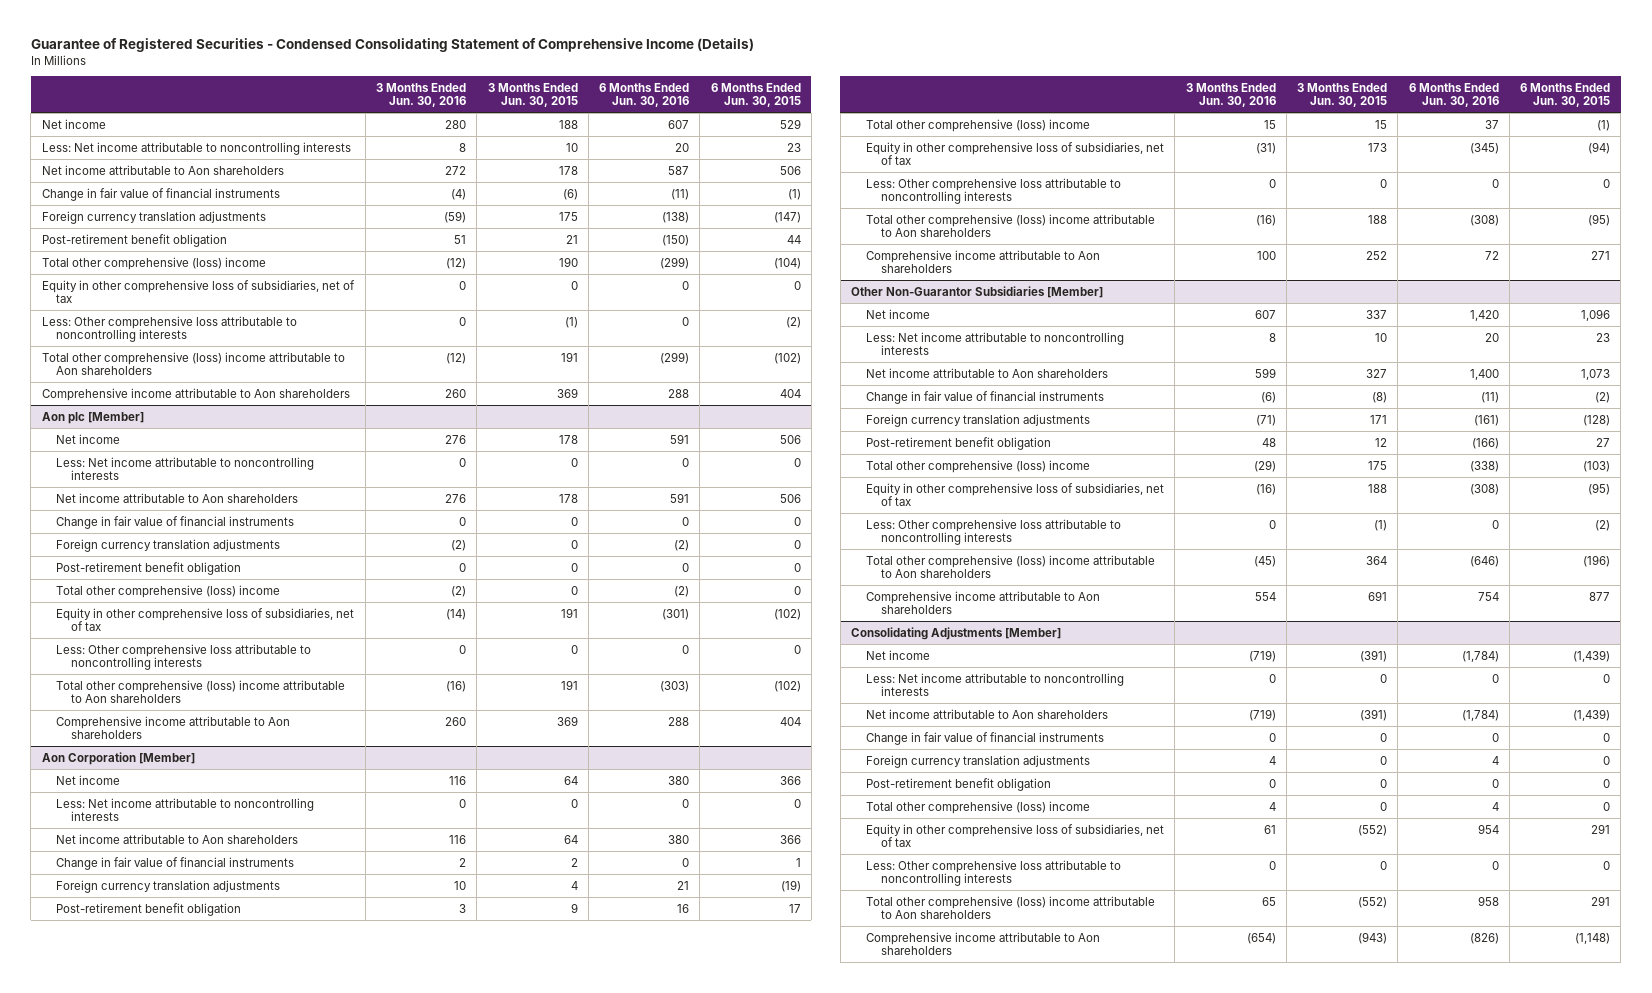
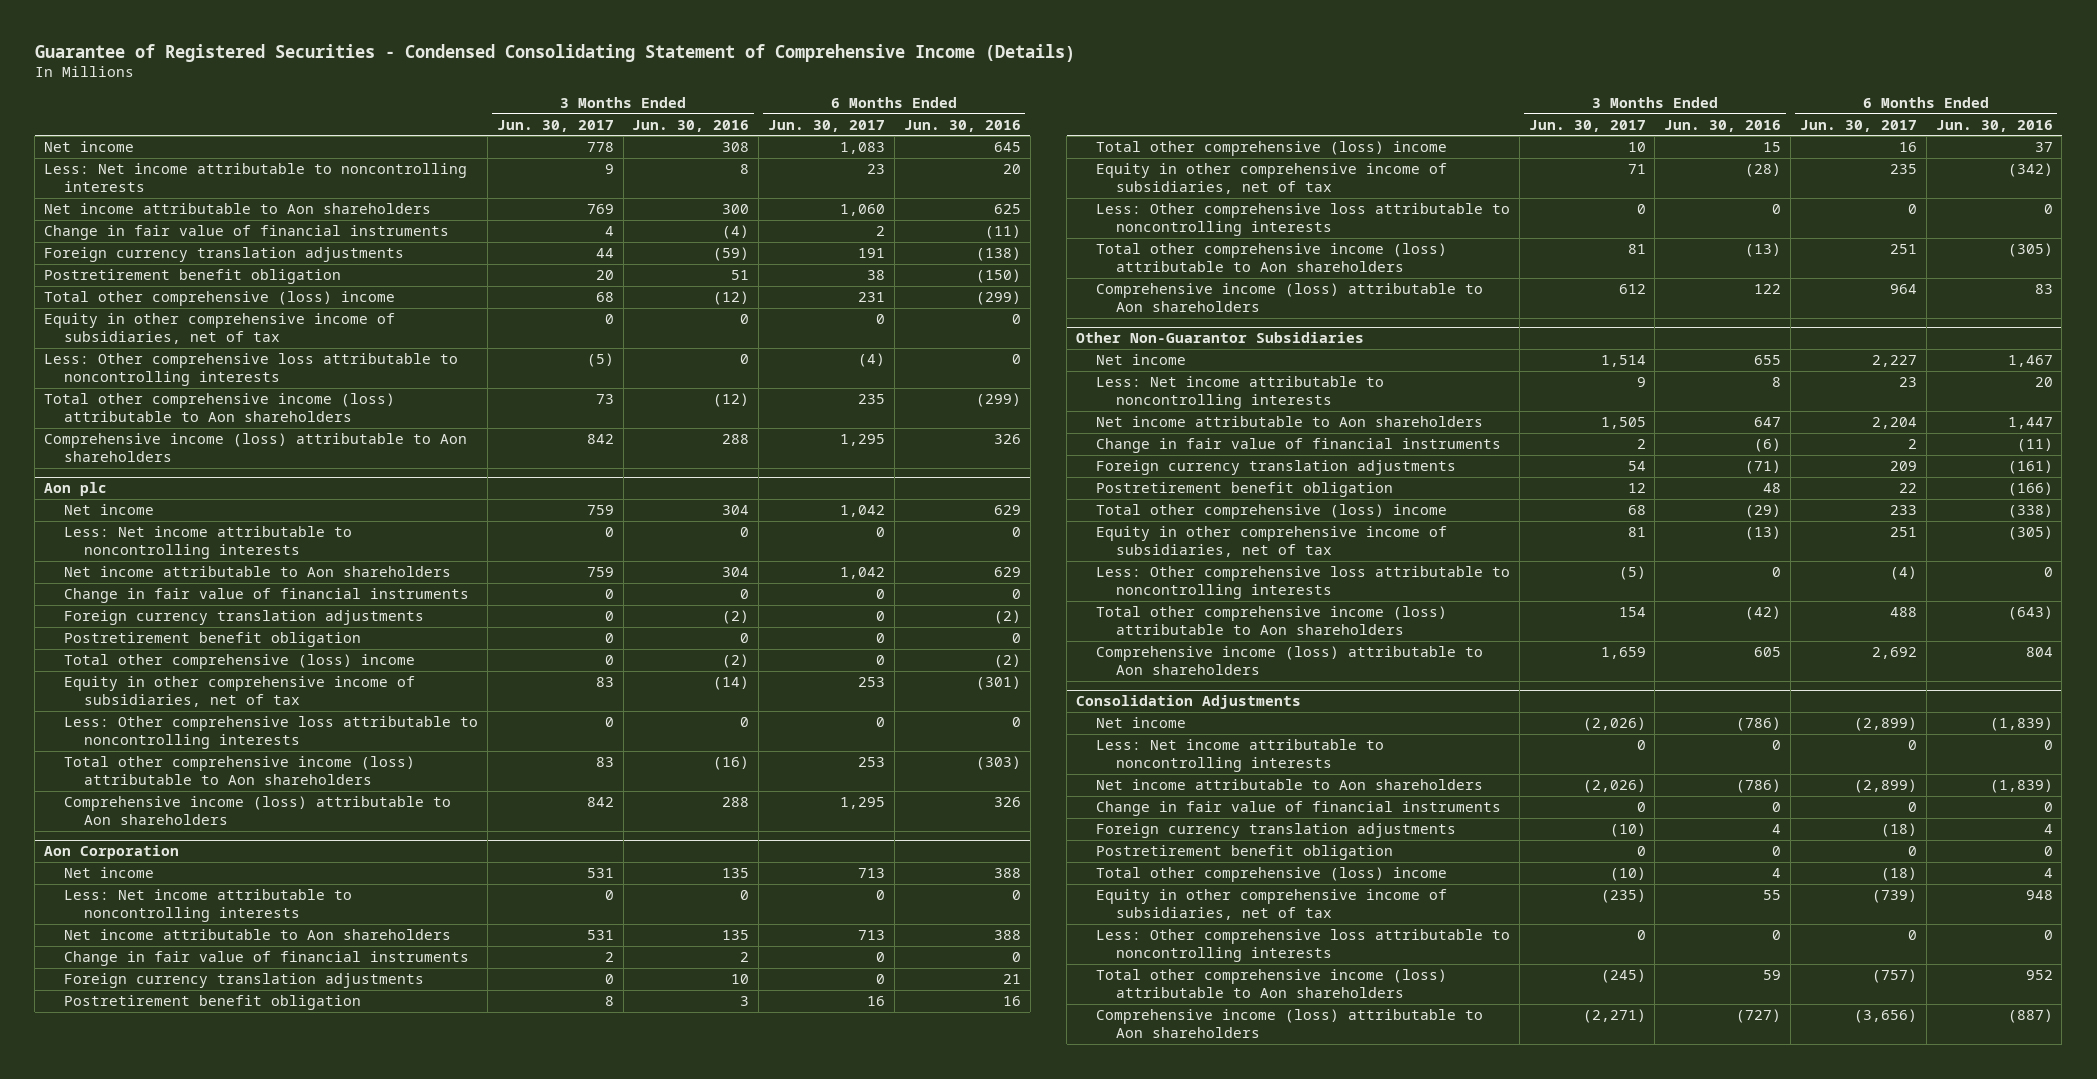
- | 3 Months Ended Jun. 30, 2016 | 3 Months Ended Jun. 30, 2015 | 6 Months Ended Jun. 30, 2016 | 6 Months Ended Jun. 30, 2015
+ | 3 Months Ended Jun. 30, 2017 | 3 Months Ended Jun. 30, 2016 | 6 Months Ended Jun. 30, 2017 | 6 Months Ended Jun. 30, 2016
- Net income | 280 | 188 | 607 | 529
+ Net income | 778 | 308 | 1,083 | 645
- Net income attributable to Aon shareholders | 272 | 178 | 587 | 506
+ Net income attributable to Aon shareholders | 769 | 300 | 1,060 | 625
- Post-retirement benefit obligation | 51 | 21 | (150) | 44
+ Postretirement benefit obligation | 20 | 51 | 38 | (150)
- Equity in other comprehensive loss of subsidiaries, net of tax | 0 | 0 | 0 | 0
+ Equity in other comprehensive income of subsidiaries, net of tax | 0 | 0 | 0 | 0
- Total other comprehensive (loss) income attributable to Aon shareholders | (12) | 191 | (299) | (102)
- Comprehensive income attributable to Aon shareholders | 260 | 369 | 288 | 404
- Aon plc [Member]
- Net income | 276 | 178 | 591 | 506
+ Total other comprehensive income (loss) attributable to Aon shareholders | 73 | (12) | 235 | (299)
+ Comprehensive income (loss) attributable to Aon shareholders | 842 | 288 | 1,295 | 326
+ Aon plc
+ Net income | 759 | 304 | 1,042 | 629
- Net income attributable to Aon shareholders | 276 | 178 | 591 | 506
+ Net income attributable to Aon shareholders | 759 | 304 | 1,042 | 629
- Post-retirement benefit obligation | 0 | 0 | 0 | 0
+ Postretirement benefit obligation | 0 | 0 | 0 | 0
- Equity in other comprehensive loss of subsidiaries, net of tax | (14) | 191 | (301) | (102)
+ Equity in other comprehensive income of subsidiaries, net of tax | 83 | (14) | 253 | (301)
- Total other comprehensive (loss) income attributable to Aon shareholders | (16) | 191 | (303) | (102)
- Comprehensive income attributable to Aon shareholders | 260 | 369 | 288 | 404
- Aon Corporation [Member]
- Net income | 116 | 64 | 380 | 366
+ Total other comprehensive income (loss) attributable to Aon shareholders | 83 | (16) | 253 | (303)
+ Comprehensive income (loss) attributable to Aon shareholders | 842 | 288 | 1,295 | 326
+ Aon Corporation
+ Net income | 531 | 135 | 713 | 388
- Net income attributable to Aon shareholders | 116 | 64 | 380 | 366
+ Net income attributable to Aon shareholders | 531 | 135 | 713 | 388
- Post-retirement benefit obligation | 3 | 9 | 16 | 17
+ Postretirement benefit obligation | 8 | 3 | 16 | 16
- Equity in other comprehensive loss of subsidiaries, net of tax | (31) | 173 | (345) | (94)
+ Equity in other comprehensive income of subsidiaries, net of tax | 71 | (28) | 235 | (342)
- Total other comprehensive (loss) income attributable to Aon shareholders | (16) | 188 | (308) | (95)
- Comprehensive income attributable to Aon shareholders | 100 | 252 | 72 | 271
- Other Non-Guarantor Subsidiaries [Member]
- Net income | 607 | 337 | 1,420 | 1,096
+ Total other comprehensive income (loss) attributable to Aon shareholders | 81 | (13) | 251 | (305)
+ Comprehensive income (loss) attributable to Aon shareholders | 612 | 122 | 964 | 83
+ Other Non-Guarantor Subsidiaries
+ Net income | 1,514 | 655 | 2,227 | 1,467
- Net income attributable to Aon shareholders | 599 | 327 | 1,400 | 1,073
+ Net income attributable to Aon shareholders | 1,505 | 647 | 2,204 | 1,447
- Post-retirement benefit obligation | 48 | 12 | (166) | 27
+ Postretirement benefit obligation | 12 | 48 | 22 | (166)
- Equity in other comprehensive loss of subsidiaries, net of tax | (16) | 188 | (308) | (95)
+ Equity in other comprehensive income of subsidiaries, net of tax | 81 | (13) | 251 | (305)
- Total other comprehensive (loss) income attributable to Aon shareholders | (45) | 364 | (646) | (196)
- Comprehensive income attributable to Aon shareholders | 554 | 691 | 754 | 877
- Consolidating Adjustments [Member]
- Net income | (719) | (391) | (1,784) | (1,439)
+ Total other comprehensive income (loss) attributable to Aon shareholders | 154 | (42) | 488 | (643)
+ Comprehensive income (loss) attributable to Aon shareholders | 1,659 | 605 | 2,692 | 804
+ Consolidation Adjustments
+ Net income | (2,026) | (786) | (2,899) | (1,839)
- Net income attributable to Aon shareholders | (719) | (391) | (1,784) | (1,439)
+ Net income attributable to Aon shareholders | (2,026) | (786) | (2,899) | (1,839)
- Post-retirement benefit obligation | 0 | 0 | 0 | 0
+ Postretirement benefit obligation | 0 | 0 | 0 | 0
- Equity in other comprehensive loss of subsidiaries, net of tax | 61 | (552) | 954 | 291
+ Equity in other comprehensive income of subsidiaries, net of tax | (235) | 55 | (739) | 948
- Total other comprehensive (loss) income attributable to Aon shareholders | 65 | (552) | 958 | 291
- Comprehensive income attributable to Aon shareholders | (654) | (943) | (826) | (1,148)
+ Total other comprehensive income (loss) attributable to Aon shareholders | (245) | 59 | (757) | 952
+ Comprehensive income (loss) attributable to Aon shareholders | (2,271) | (727) | (3,656) | (887)

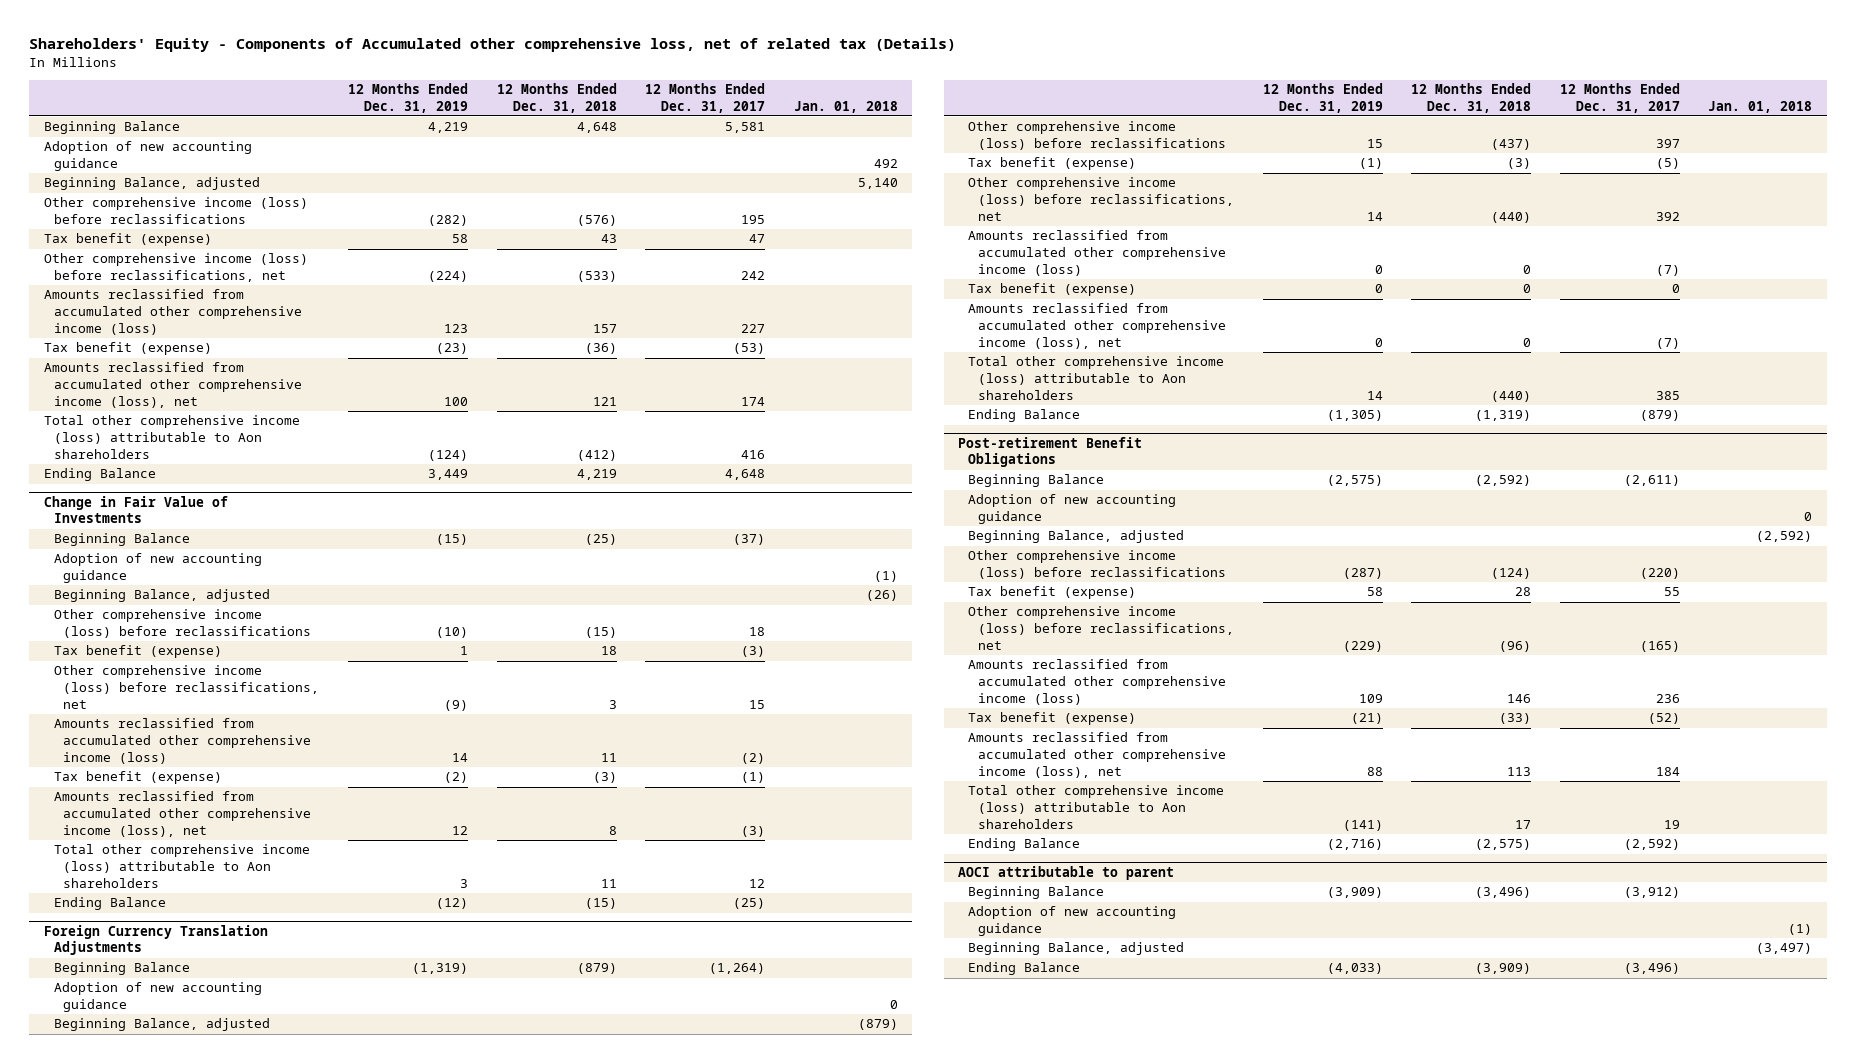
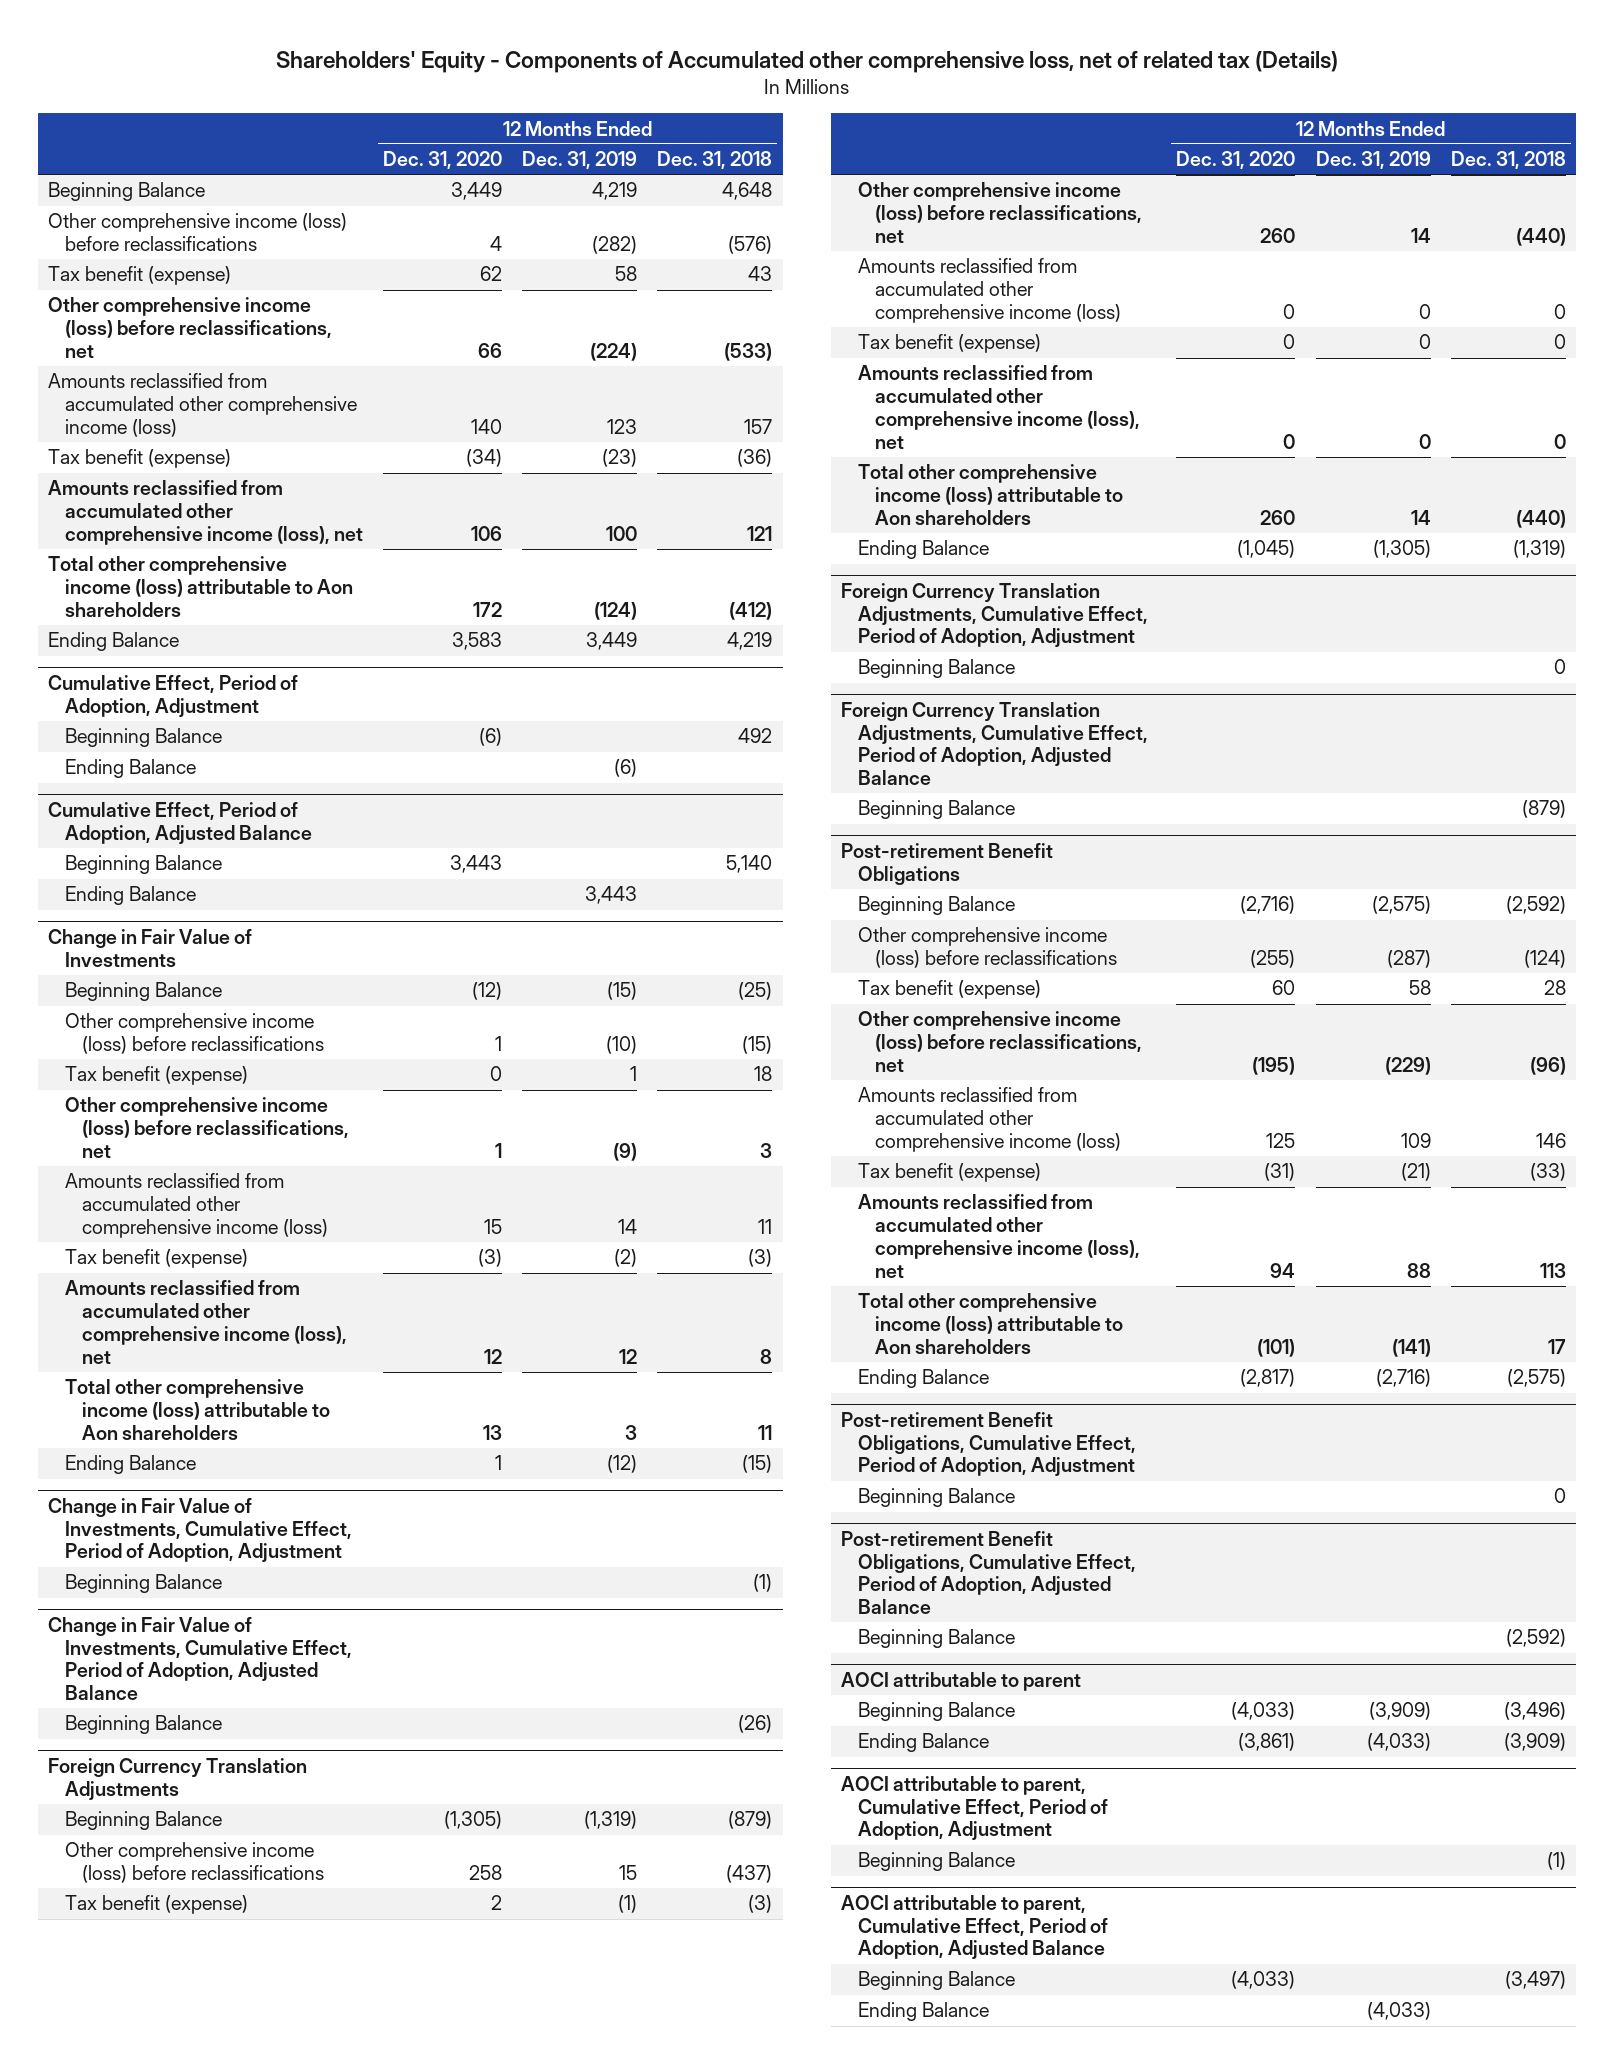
- | 12 Months Ended Dec. 31, 2019 | 12 Months Ended Dec. 31, 2018 | 12 Months Ended Dec. 31, 2017 | Jan. 01, 2018
+ | 12 Months Ended Dec. 31, 2020 | 12 Months Ended Dec. 31, 2019 | 12 Months Ended Dec. 31, 2018
- Adoption of new accounting guidance | | | | 492
- Beginning Balance, adjusted | | | | 5,140
+ Cumulative Effect, Period of Adoption, Adjustment
+ Beginning Balance | (6) | | 492
+ Ending Balance | | (6) |
+ Cumulative Effect, Period of Adoption, Adjusted Balance
+ Beginning Balance | 3,443 | | 5,140
+ Ending Balance | | 3,443 |
@ Change in Fair Value of Investments
- Adoption of new accounting guidance | | | | (1)
- Beginning Balance, adjusted | | | | (26)
+ Change in Fair Value of Investments, Cumulative Effect, Period of Adoption, Adjustment
+ Beginning Balance | | | (1)
+ Change in Fair Value of Investments, Cumulative Effect, Period of Adoption, Adjusted Balance
+ Beginning Balance | | | (26)
@ Foreign Currency Translation Adjustments
- Adoption of new accounting guidance | | | | 0
- Beginning Balance, adjusted | | | | (879)
+ Foreign Currency Translation Adjustments, Cumulative Effect, Period of Adoption, Adjustment
+ Beginning Balance | | | 0
+ Foreign Currency Translation Adjustments, Cumulative Effect, Period of Adoption, Adjusted Balance
+ Beginning Balance | | | (879)
@ Post-retirement Benefit Obligations
- Adoption of new accounting guidance | | | | 0
- Beginning Balance, adjusted | | | | (2,592)
+ Post-retirement Benefit Obligations, Cumulative Effect, Period of Adoption, Adjustment
+ Beginning Balance | | | 0
+ Post-retirement Benefit Obligations, Cumulative Effect, Period of Adoption, Adjusted Balance
+ Beginning Balance | | | (2,592)
@ AOCI attributable to parent
- Adoption of new accounting guidance | | | | (1)
- Beginning Balance, adjusted | | | | (3,497)
+ AOCI attributable to parent, Cumulative Effect, Period of Adoption, Adjustment
+ Beginning Balance | | | (1)
+ AOCI attributable to parent, Cumulative Effect, Period of Adoption, Adjusted Balance
+ Beginning Balance | (4,033) | | (3,497)
+ Ending Balance | | (4,033) |

